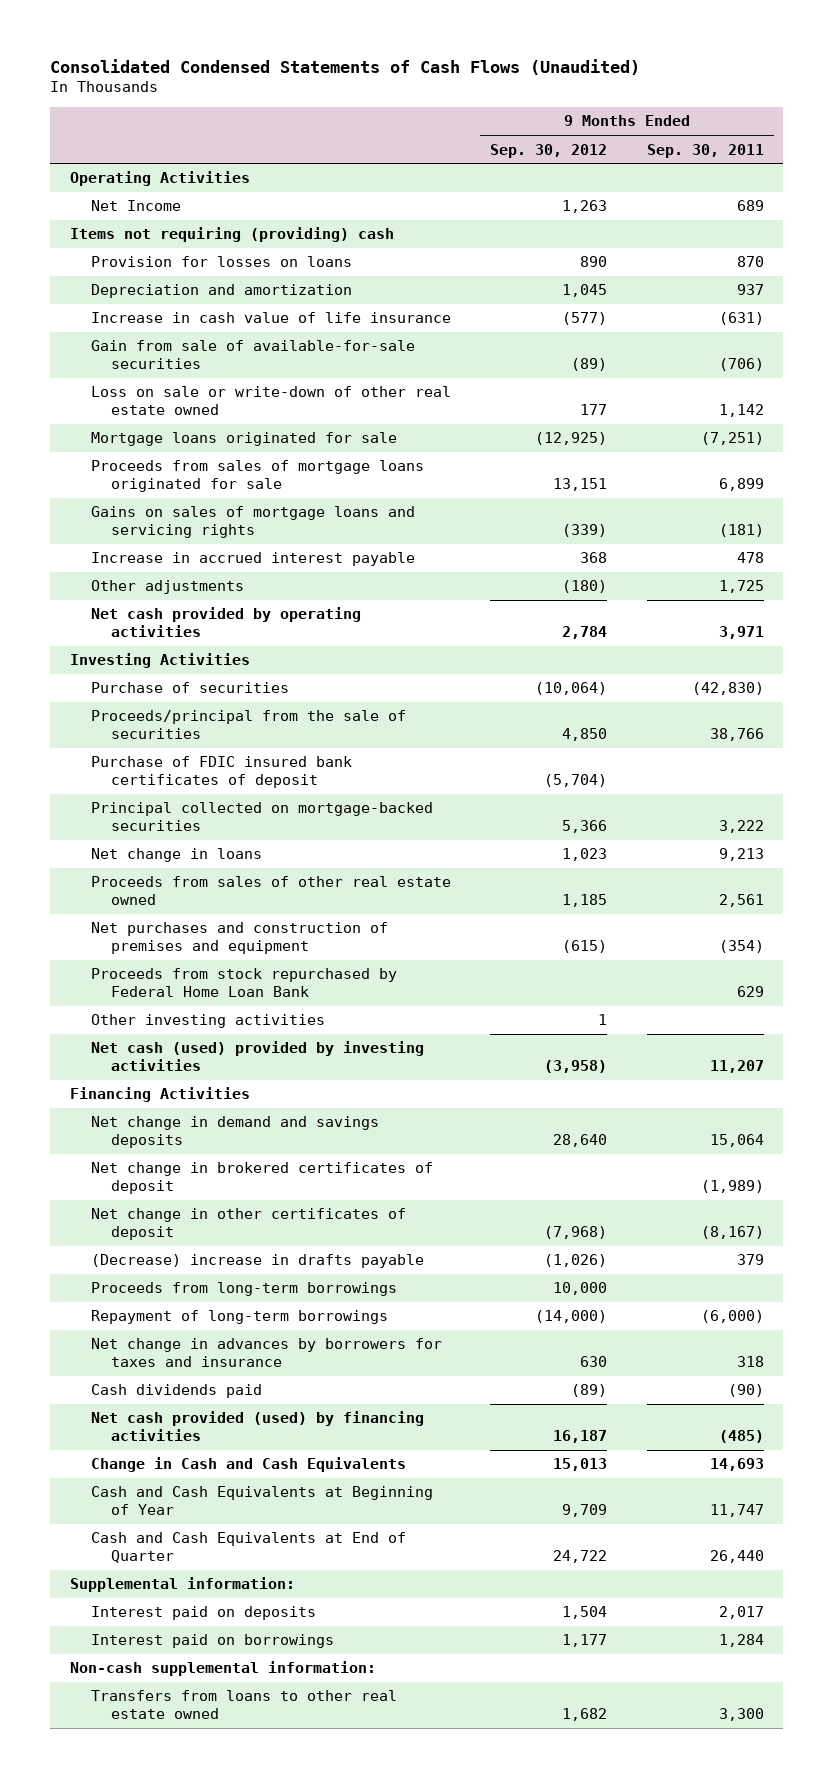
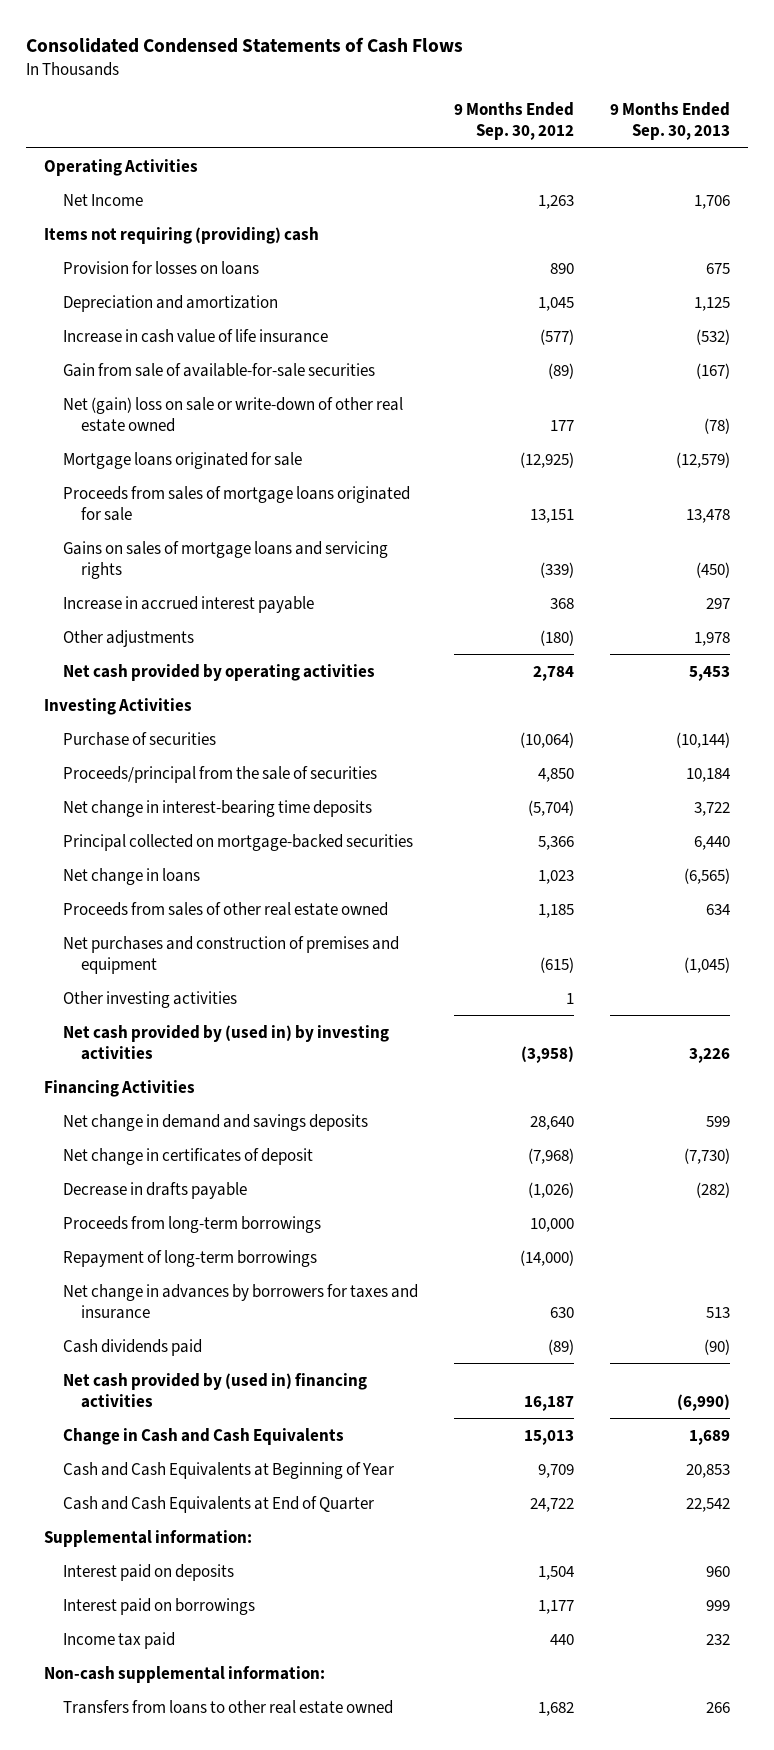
- Consolidated Condensed Statements of Cash Flows (Unaudited)
+ Consolidated Condensed Statements of Cash Flows
- | 9 Months Ended Sep. 30, 2012 | 9 Months Ended Sep. 30, 2011
+ | 9 Months Ended Sep. 30, 2012 | 9 Months Ended Sep. 30, 2013
- Loss on sale or write-down of other real estate owned | 177 | 1,142
+ Net (gain) loss on sale or write-down of other real estate owned | 177 | (78)
- Purchase of FDIC insured bank certificates of deposit | (5,704) |
+ Net change in interest-bearing time deposits | (5,704) | 3,722
- Proceeds from stock repurchased by Federal Home Loan Bank | | 629
- Net cash (used) provided by investing activities | (3,958) | 11,207
+ Net cash provided by (used in) by investing activities | (3,958) | 3,226
- Net change in brokered certificates of deposit | | (1,989)
- Net change in other certificates of deposit | (7,968) | (8,167)
- (Decrease) increase in drafts payable | (1,026) | 379
+ Net change in certificates of deposit | (7,968) | (7,730)
+ Decrease in drafts payable | (1,026) | (282)
- Net cash provided (used) by financing activities | 16,187 | (485)
+ Net cash provided by (used in) financing activities | 16,187 | (6,990)
+ Income tax paid | 440 | 232

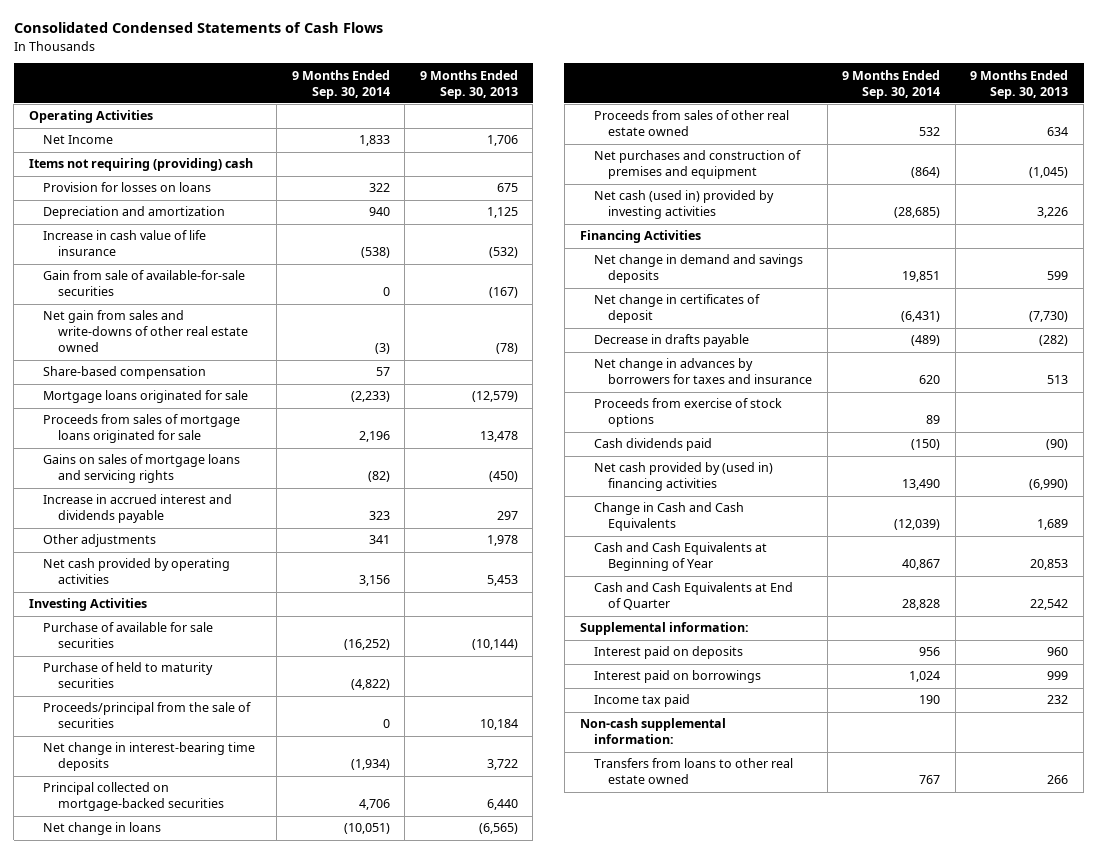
- | 9 Months Ended Sep. 30, 2012 | 9 Months Ended Sep. 30, 2013
+ | 9 Months Ended Sep. 30, 2014 | 9 Months Ended Sep. 30, 2013
- Net (gain) loss on sale or write-down of other real estate owned | 177 | (78)
+ Net gain from sales and write-downs of other real estate owned | (3) | (78)
+ Share-based compensation | 57 |
- Increase in accrued interest payable | 368 | 297
+ Increase in accrued interest and dividends payable | 323 | 297
- Purchase of securities | (10,064) | (10,144)
+ Purchase of available for sale securities | (16,252) | (10,144)
+ Purchase of held to maturity securities | (4,822) |
- Other investing activities | 1 |
- Net cash provided by (used in) by investing activities | (3,958) | 3,226
+ Net cash (used in) provided by investing activities | (28,685) | 3,226
- Proceeds from long-term borrowings | 10,000 |
- Repayment of long-term borrowings | (14,000) |
+ Proceeds from exercise of stock options | 89 |

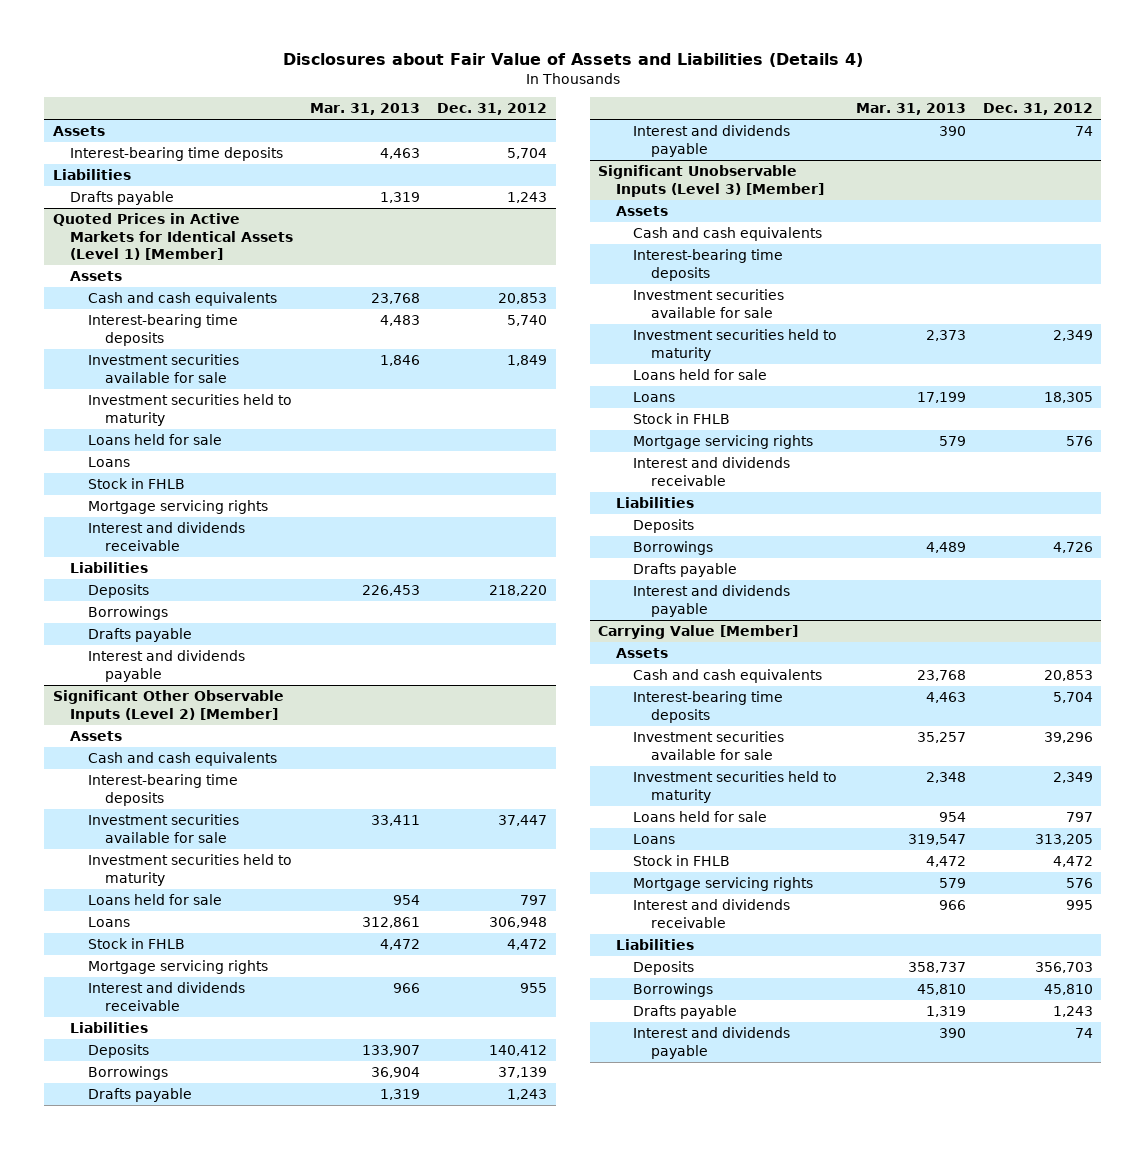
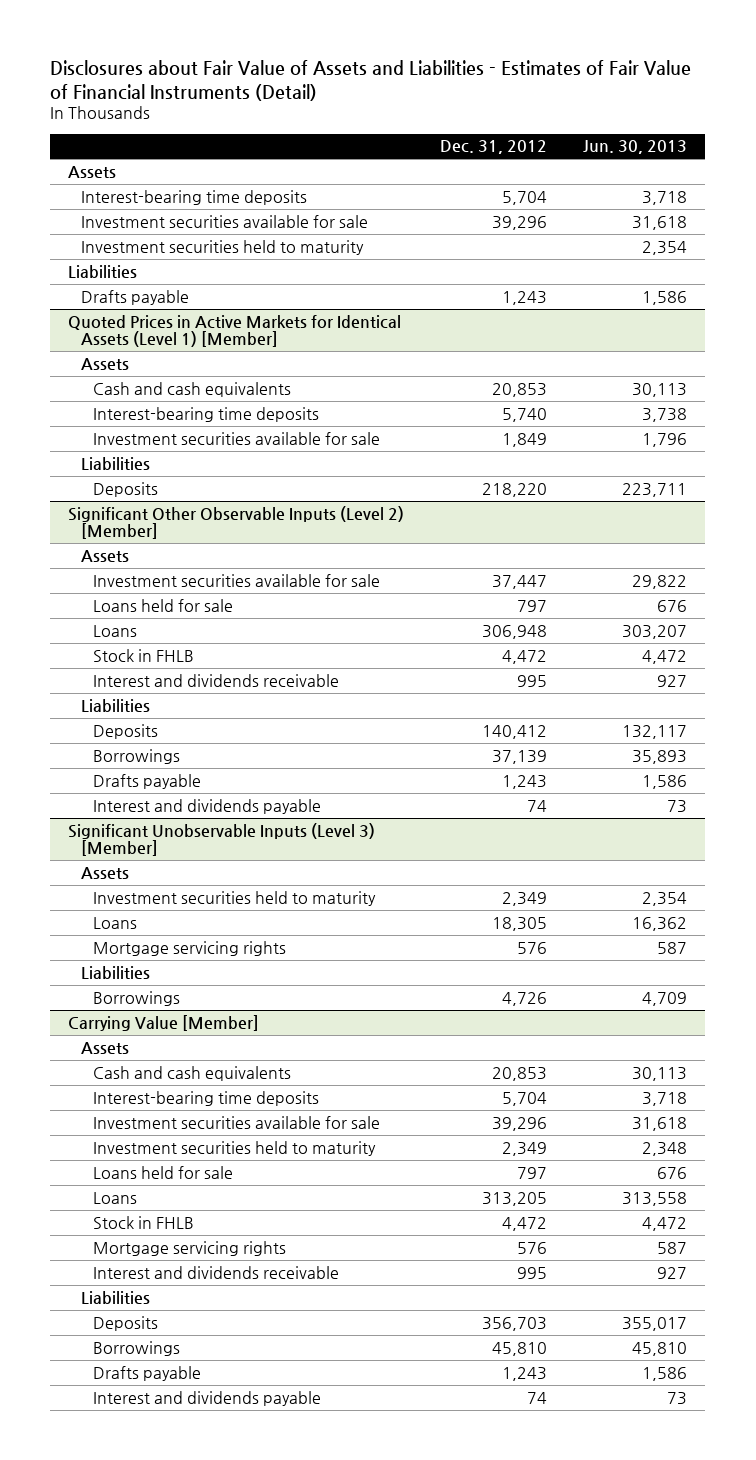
- Disclosures about Fair Value of Assets and Liabilities (Details 4)
+ Disclosures about Fair Value of Assets and Liabilities - Estimates of Fair Value of Financial Instruments (Detail)
- | Mar. 31, 2013 | Dec. 31, 2012
+ | Dec. 31, 2012 | Jun. 30, 2013
+ Investment securities available for sale | 39,296 | 31,618
+ Investment securities held to maturity | | 2,354
@ Quoted Prices in Active Markets for Identical Assets (Level 1) [Member]
- Investment securities held to maturity
- Loans held for sale
- Loans
- Stock in FHLB
- Mortgage servicing rights
- Interest and dividends receivable
- Borrowings
- Drafts payable
- Interest and dividends payable
@ Significant Other Observable Inputs (Level 2) [Member]
- Cash and cash equivalents
- Interest-bearing time deposits
- Investment securities held to maturity
- Mortgage servicing rights
- Interest and dividends receivable | 966 | 955
+ Interest and dividends receivable | 995 | 927
@ Significant Unobservable Inputs (Level 3) [Member]
- Cash and cash equivalents
- Interest-bearing time deposits
- Investment securities available for sale
- Loans held for sale
- Stock in FHLB
- Interest and dividends receivable
- Deposits
- Drafts payable
- Interest and dividends payable

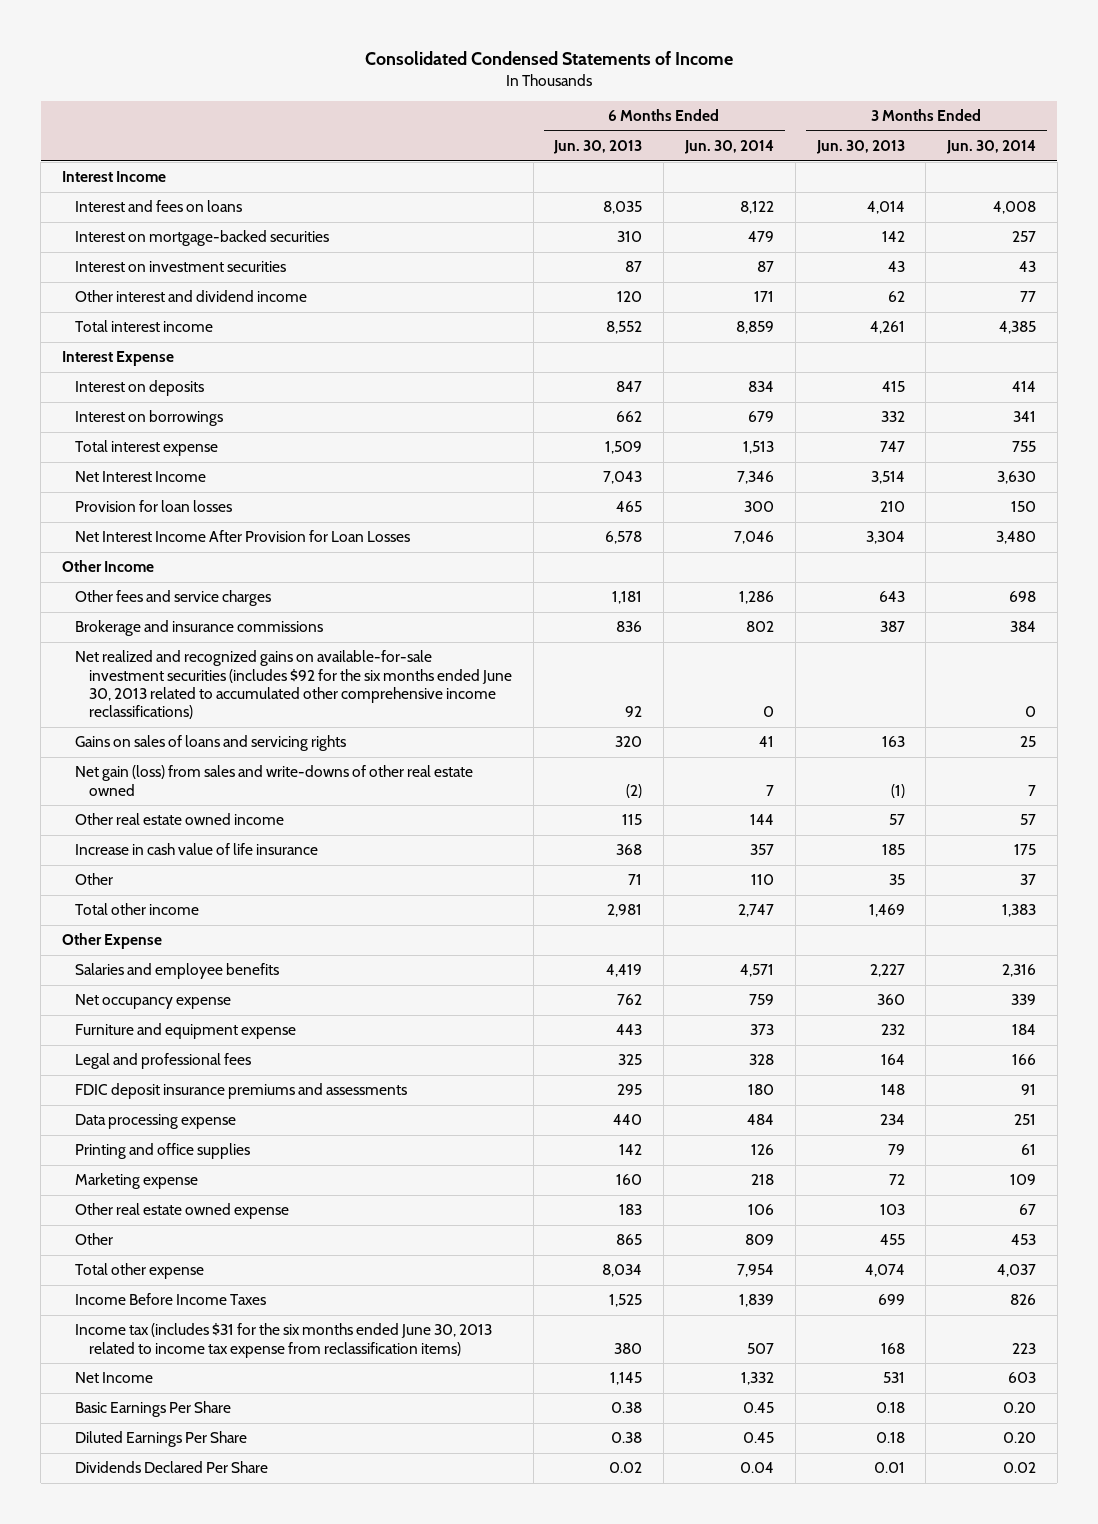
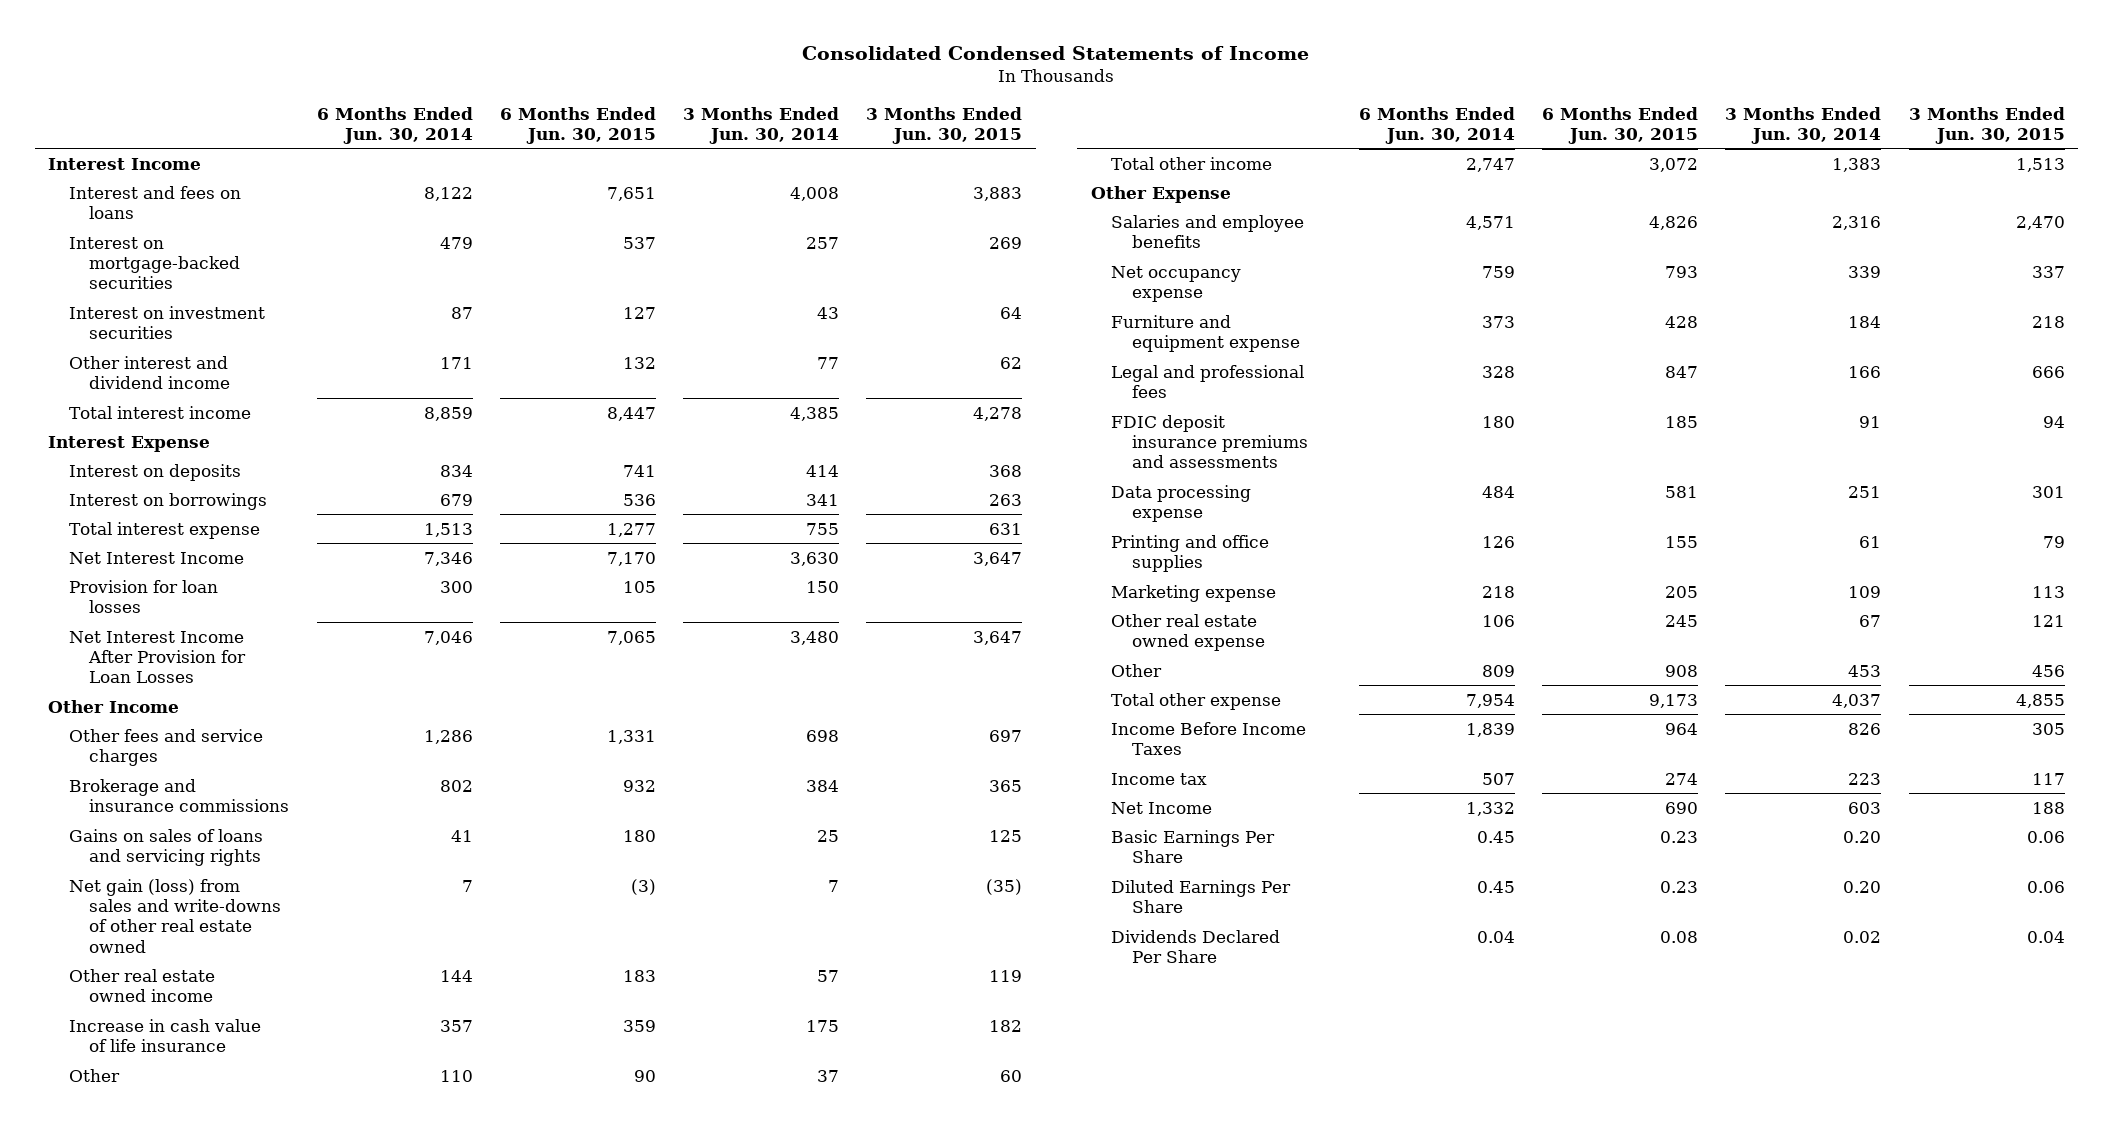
- | 6 Months Ended Jun. 30, 2013 | 6 Months Ended Jun. 30, 2014 | 3 Months Ended Jun. 30, 2013 | 3 Months Ended Jun. 30, 2014
+ | 6 Months Ended Jun. 30, 2014 | 6 Months Ended Jun. 30, 2015 | 3 Months Ended Jun. 30, 2014 | 3 Months Ended Jun. 30, 2015
- Net realized and recognized gains on available-for-sale investment securities (includes $92 for the six months ended June 30, 2013 related to accumulated other comprehensive income reclassifications) | 92 | 0 | | 0
- Income tax (includes $31 for the six months ended June 30, 2013 related to income tax expense from reclassification items) | 380 | 507 | 168 | 223
+ Income tax | 507 | 274 | 223 | 117

